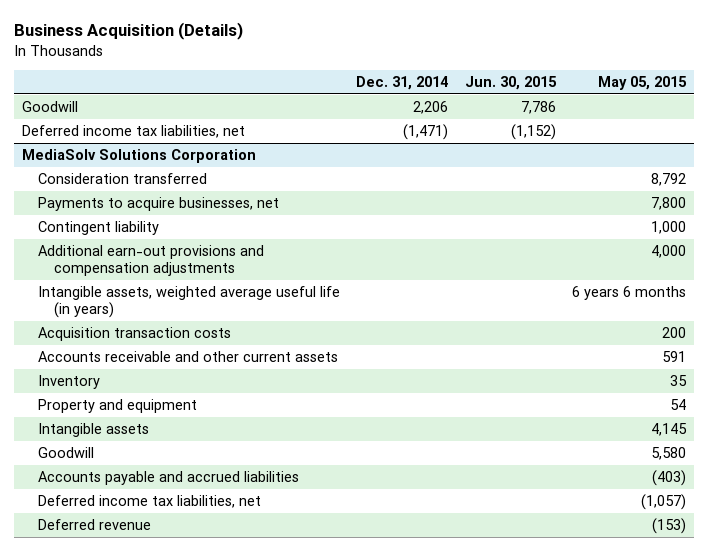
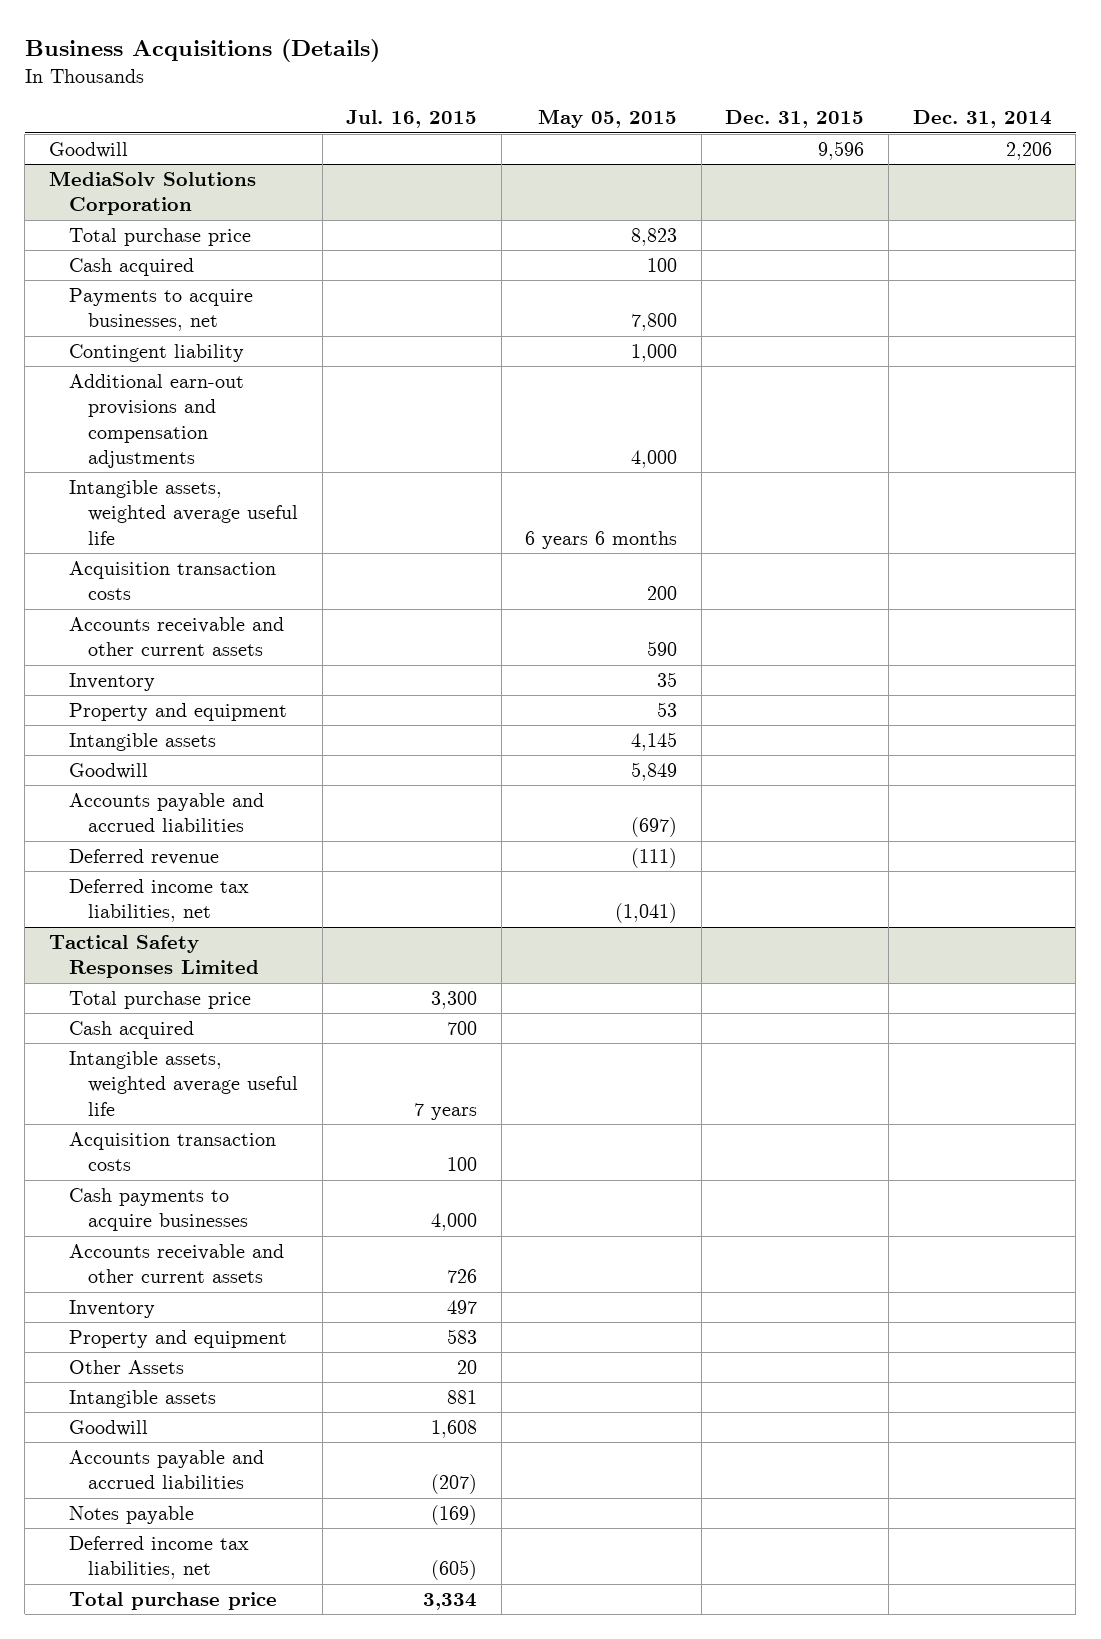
- Business Acquisition (Details)
+ Business Acquisitions (Details)
- | Dec. 31, 2014 | Jun. 30, 2015 | May 05, 2015
+ | Jul. 16, 2015 | May 05, 2015 | Dec. 31, 2015 | Dec. 31, 2014
- Deferred income tax liabilities, net | (1,471) | (1,152) |
@ MediaSolv Solutions Corporation
- Consideration transferred | | | 8,792
+ Total purchase price | | 8,823 | |
+ Cash acquired | | 100 | |
- Intangible assets, weighted average useful life (in years) | | | 6 years 6 months
+ Intangible assets, weighted average useful life | | 6 years 6 months | |
- Accounts receivable and other current assets | | | 591
+ Accounts receivable and other current assets | | 590 | |
- Property and equipment | | | 54
+ Property and equipment | | 53 | |
- Goodwill | | | 5,580
- Accounts payable and accrued liabilities | | | (403)
- Deferred income tax liabilities, net | | | (1,057)
- Deferred revenue | | | (153)
+ Goodwill | | 5,849 | |
+ Accounts payable and accrued liabilities | | (697) | |
+ Deferred revenue | | (111) | |
+ Deferred income tax liabilities, net | | (1,041) | |
+ Tactical Safety Responses Limited
+ Total purchase price | 3,300 | | |
+ Cash acquired | 700 | | |
+ Intangible assets, weighted average useful life | 7 years | | |
+ Acquisition transaction costs | 100 | | |
+ Cash payments to acquire businesses | 4,000 | | |
+ Accounts receivable and other current assets | 726 | | |
+ Inventory | 497 | | |
+ Property and equipment | 583 | | |
+ Other Assets | 20 | | |
+ Intangible assets | 881 | | |
+ Goodwill | 1,608 | | |
+ Accounts payable and accrued liabilities | (207) | | |
+ Notes payable | (169) | | |
+ Deferred income tax liabilities, net | (605) | | |
+ Total purchase price | 3,334 | | |

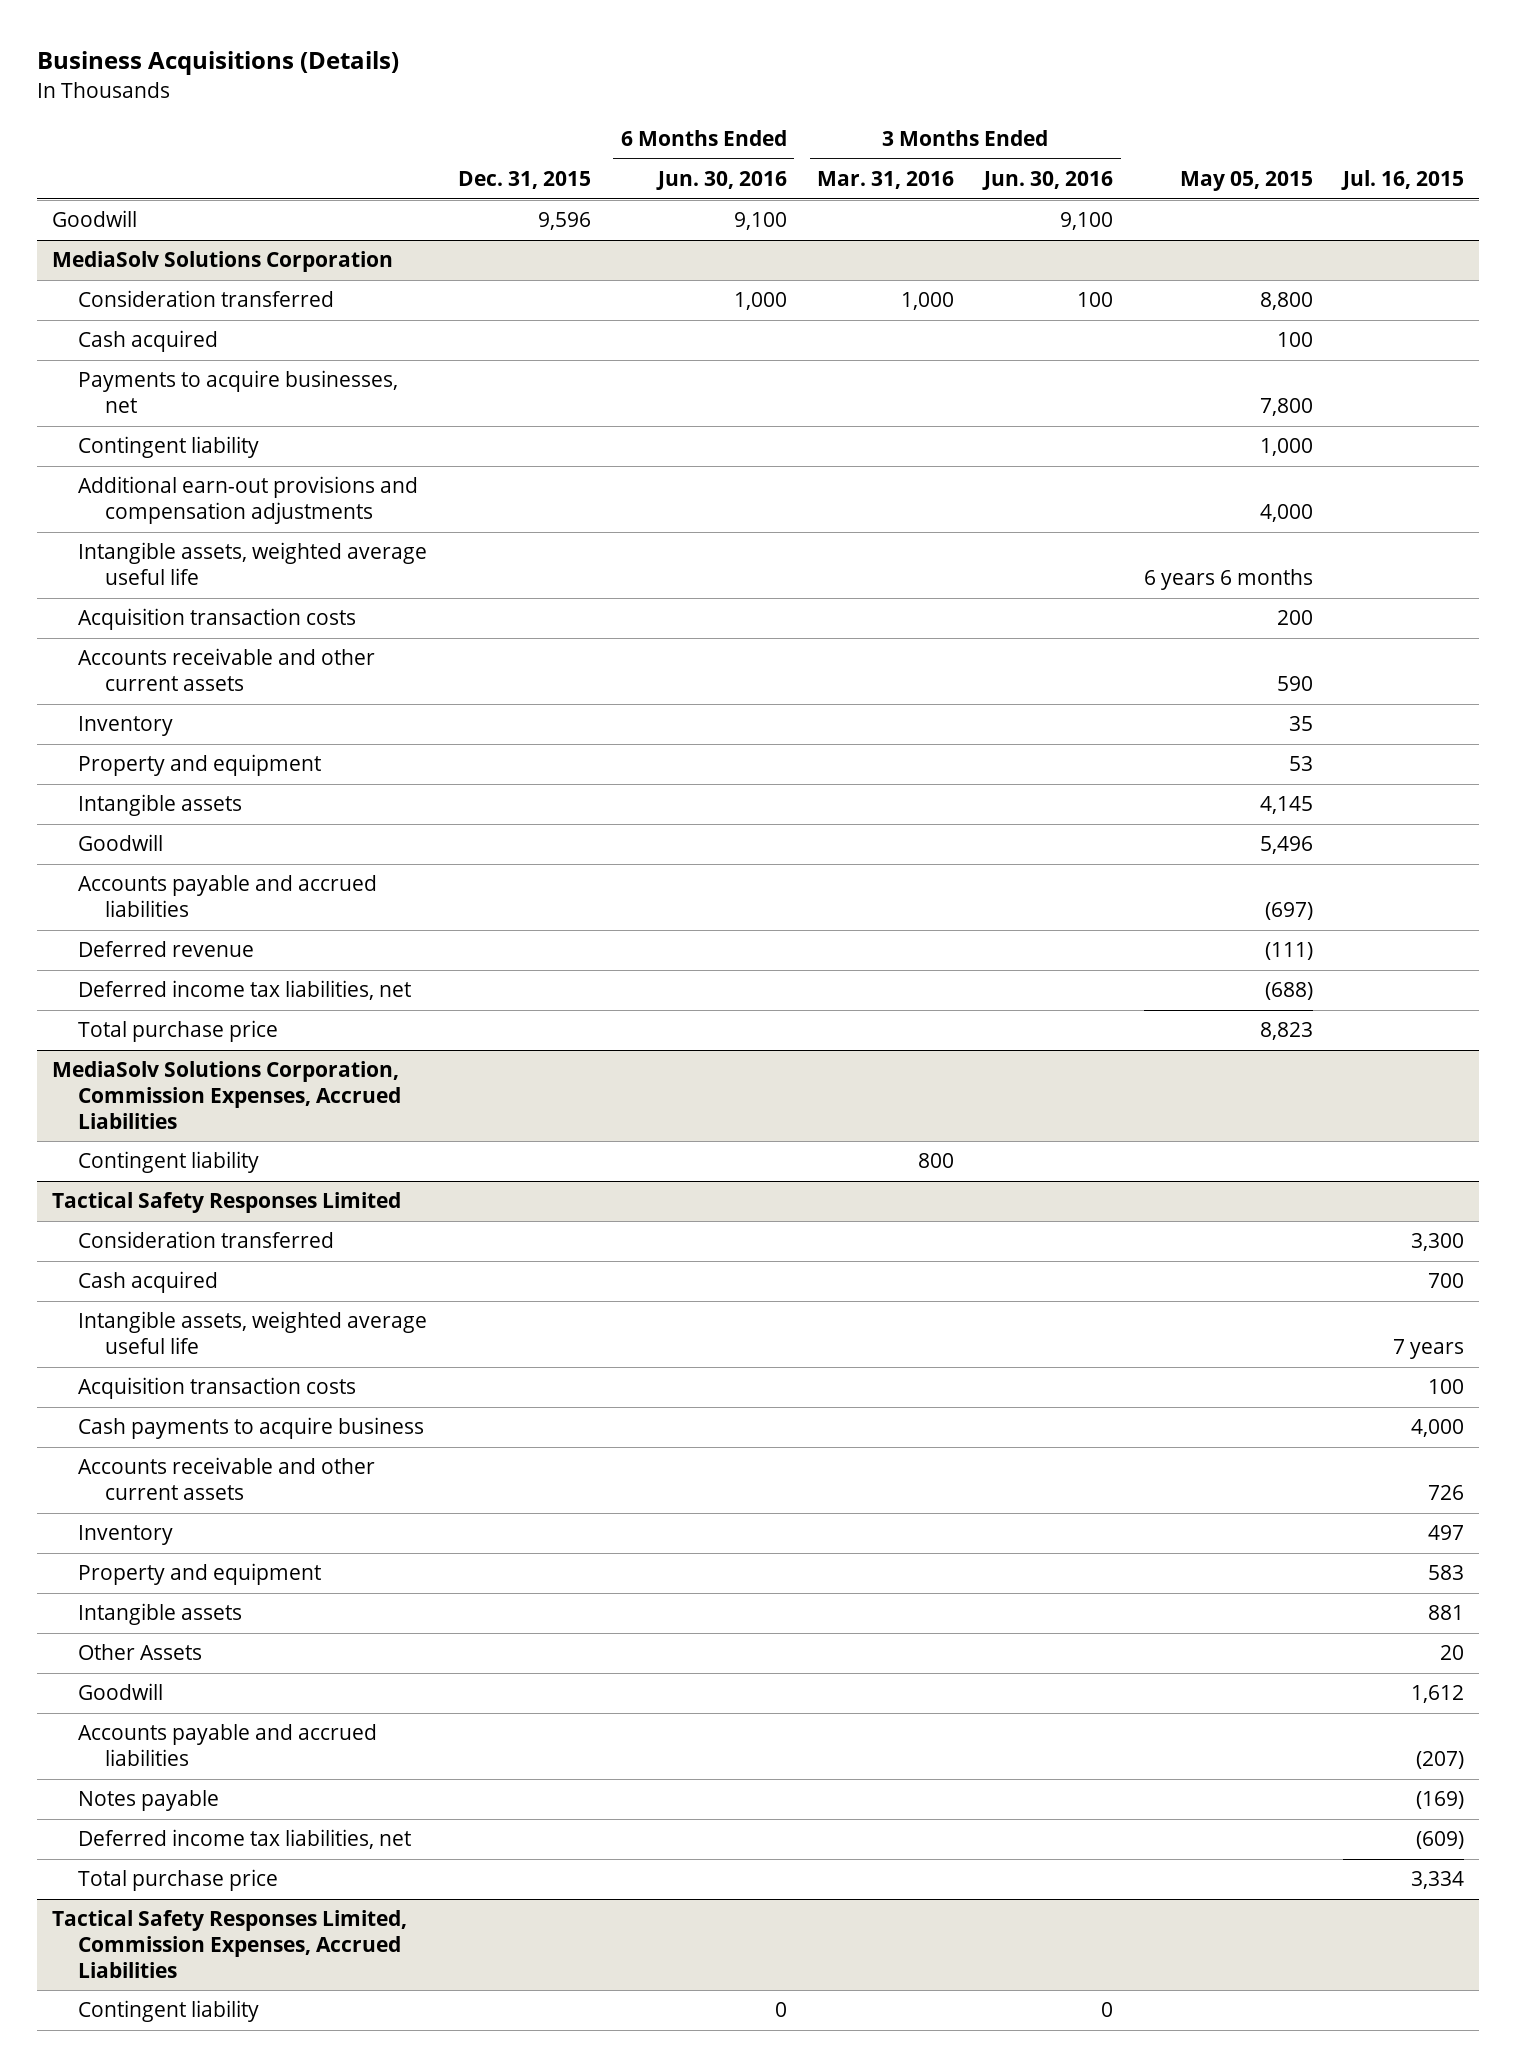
- | Jul. 16, 2015 | May 05, 2015 | Dec. 31, 2015 | Dec. 31, 2014
+ | Dec. 31, 2015 | 6 Months Ended Jun. 30, 2016 | 3 Months Ended Mar. 31, 2016 | 3 Months Ended Jun. 30, 2016 | May 05, 2015 | Jul. 16, 2015
@ MediaSolv Solutions Corporation
+ Consideration transferred | | 1,000 | 1,000 | 100 | 8,800 |
- Goodwill | | 5,849 | |
+ Goodwill | | | | | 5,496 |
- Deferred income tax liabilities, net | | (1,041) | |
+ Deferred income tax liabilities, net | | | | | (688) |
moved down: Total purchase price | | | | | 8,823 |
+ MediaSolv Solutions Corporation, Commission Expenses, Accrued Liabilities
+ Contingent liability | | | 800 | | |
@ Tactical Safety Responses Limited
- Total purchase price | 3,300 | | |
+ Consideration transferred | | | | | | 3,300
- Cash payments to acquire businesses | 4,000 | | |
+ Cash payments to acquire business | | | | | | 4,000
- Goodwill | 1,608 | | |
moved down: Other Assets | | | | | | 20
+ Goodwill | | | | | | 1,612
- Deferred income tax liabilities, net | (605) | | |
+ Deferred income tax liabilities, net | | | | | | (609)
+ Tactical Safety Responses Limited, Commission Expenses, Accrued Liabilities
+ Contingent liability | | 0 | | 0 | |

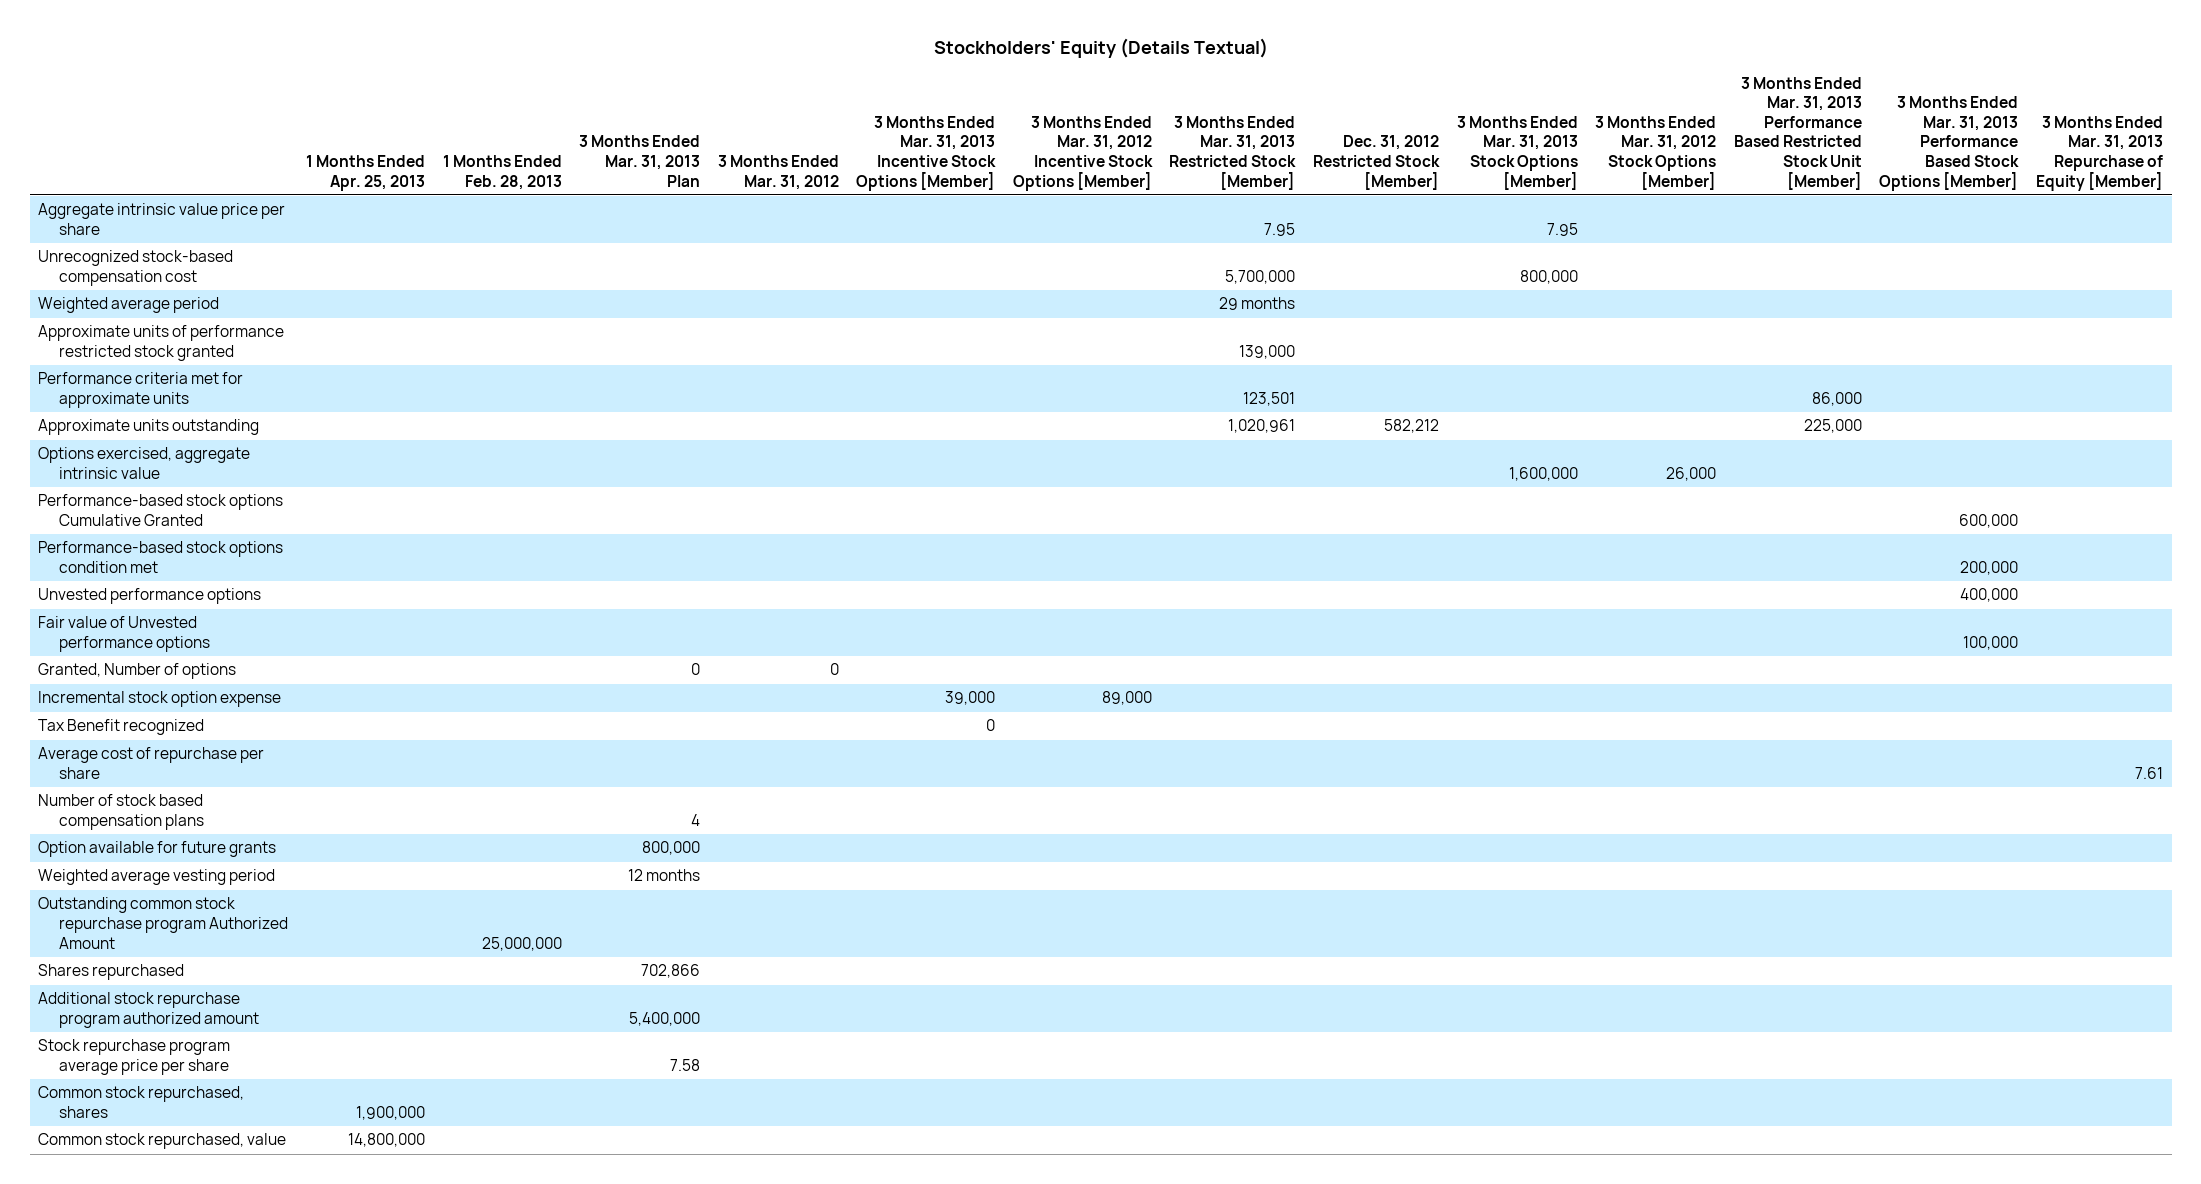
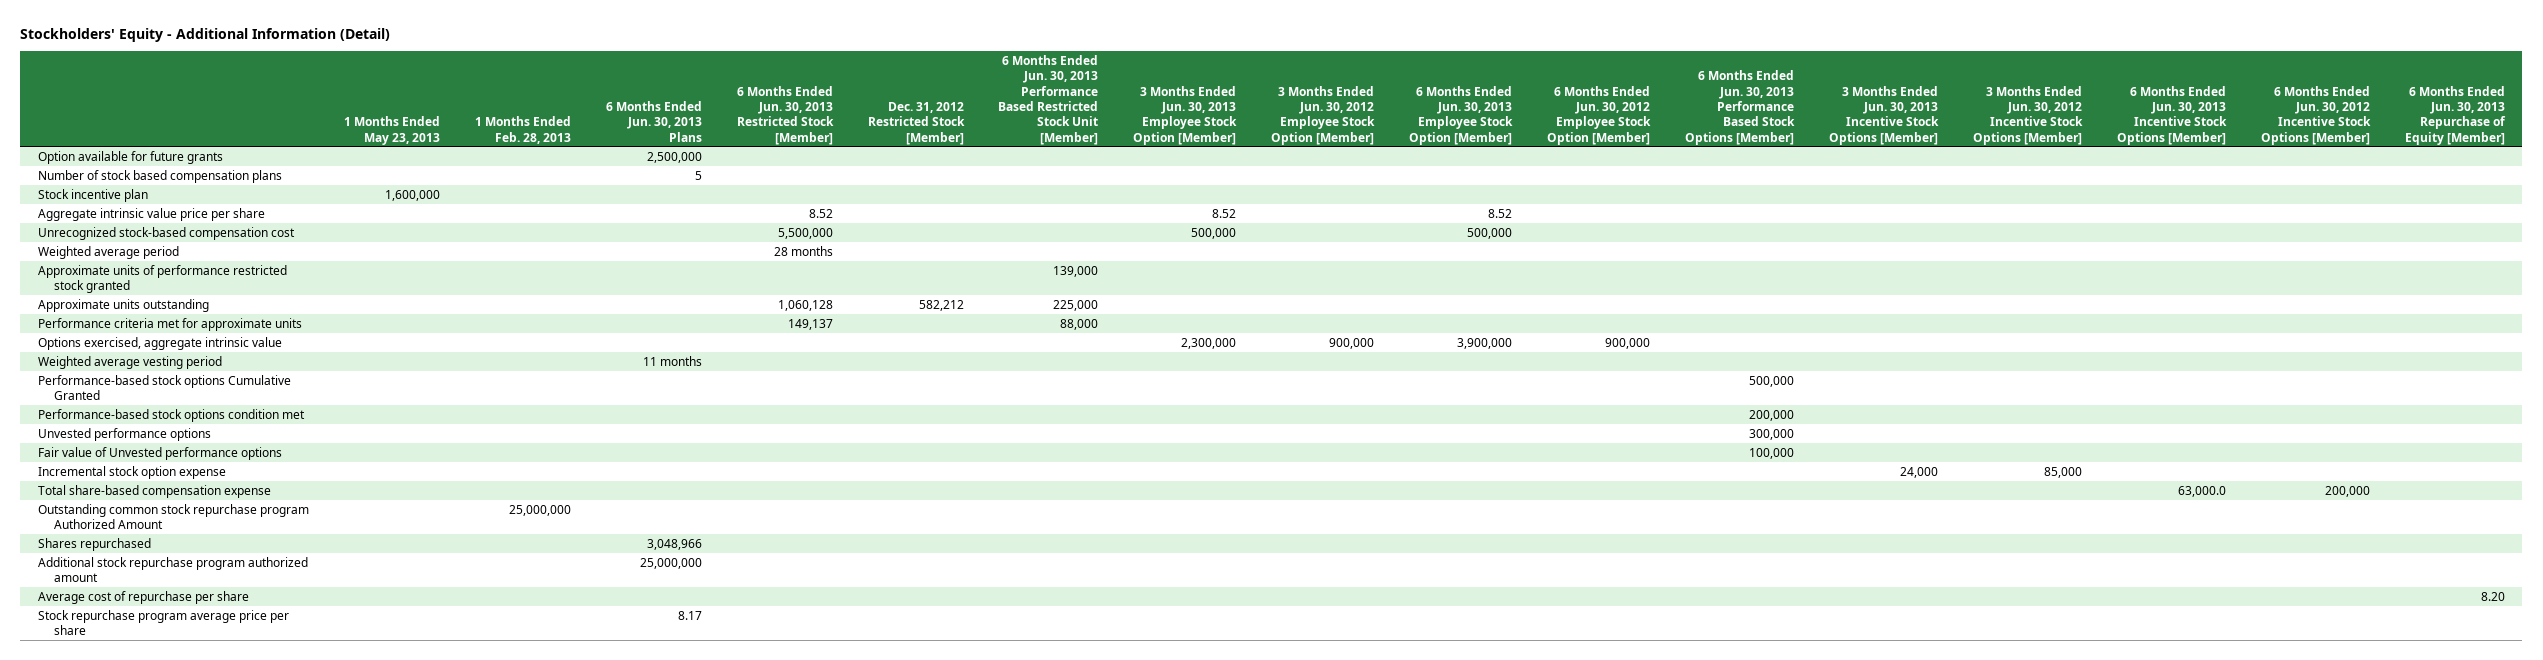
- Stockholders' Equity (Details Textual)
+ Stockholders' Equity - Additional Information (Detail)
- | 1 Months Ended Apr. 25, 2013 | 1 Months Ended Feb. 28, 2013 | 3 Months Ended Mar. 31, 2013 Plan | 3 Months Ended Mar. 31, 2012 | 3 Months Ended Mar. 31, 2013 Incentive Stock Options [Member] | 3 Months Ended Mar. 31, 2012 Incentive Stock Options [Member] | 3 Months Ended Mar. 31, 2013 Restricted Stock [Member] | Dec. 31, 2012 Restricted Stock [Member] | 3 Months Ended Mar. 31, 2013 Stock Options [Member] | 3 Months Ended Mar. 31, 2012 Stock Options [Member] | 3 Months Ended Mar. 31, 2013 Performance Based Restricted Stock Unit [Member] | 3 Months Ended Mar. 31, 2013 Performance Based Stock Options [Member] | 3 Months Ended Mar. 31, 2013 Repurchase of Equity [Member]
+ | 1 Months Ended May 23, 2013 | 1 Months Ended Feb. 28, 2013 | 6 Months Ended Jun. 30, 2013 Plans | 6 Months Ended Jun. 30, 2013 Restricted Stock [Member] | Dec. 31, 2012 Restricted Stock [Member] | 6 Months Ended Jun. 30, 2013 Performance Based Restricted Stock Unit [Member] | 3 Months Ended Jun. 30, 2013 Employee Stock Option [Member] | 3 Months Ended Jun. 30, 2012 Employee Stock Option [Member] | 6 Months Ended Jun. 30, 2013 Employee Stock Option [Member] | 6 Months Ended Jun. 30, 2012 Employee Stock Option [Member] | 6 Months Ended Jun. 30, 2013 Performance Based Stock Options [Member] | 3 Months Ended Jun. 30, 2013 Incentive Stock Options [Member] | 3 Months Ended Jun. 30, 2012 Incentive Stock Options [Member] | 6 Months Ended Jun. 30, 2013 Incentive Stock Options [Member] | 6 Months Ended Jun. 30, 2012 Incentive Stock Options [Member] | 6 Months Ended Jun. 30, 2013 Repurchase of Equity [Member]
moved up: Option available for future grants | | | 2,500,000 | | | | | | | | | | | | |
moved up: Number of stock based compensation plans | | | 5 | | | | | | | | | | | | |
+ Stock incentive plan | 1,600,000 | | | | | | | | | | | | | | |
moved down: Performance criteria met for approximate units | | | | 149,137 | | 88,000 | | | | | | | | | |
moved up: Weighted average vesting period | | | 11 months | | | | | | | | | | | | |
- Granted, Number of options | | | 0 | 0 | | | | | | | | |
- Tax Benefit recognized | | | | | 0 | | | | | | | |
+ Total share-based compensation expense | | | | | | | | | | | | | | 63,000.0 | 200,000 |
moved down: Average cost of repurchase per share | | | | | | | | | | | | | | | | 8.20
- Common stock repurchased, shares | 1,900,000 | | | | | | | | | | | |
- Common stock repurchased, value | 14,800,000 | | | | | | | | | | | |

